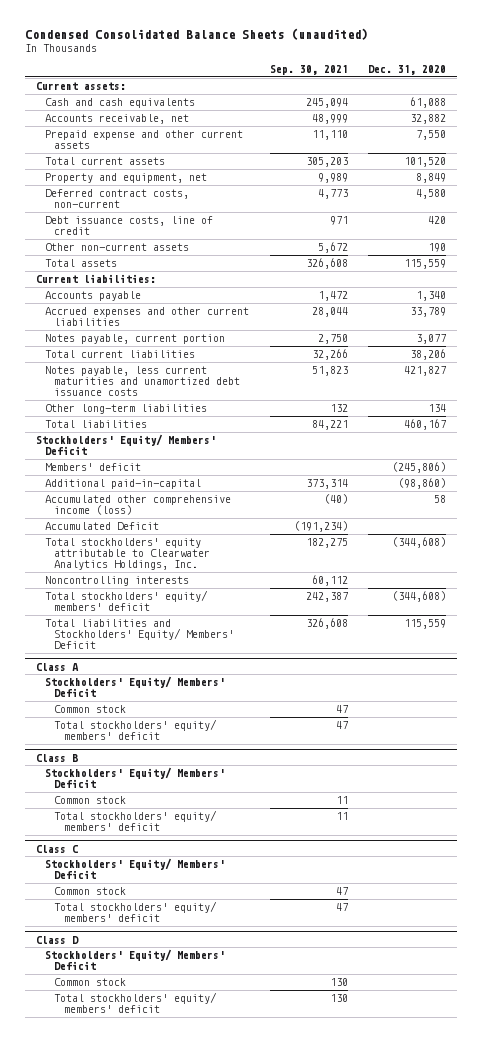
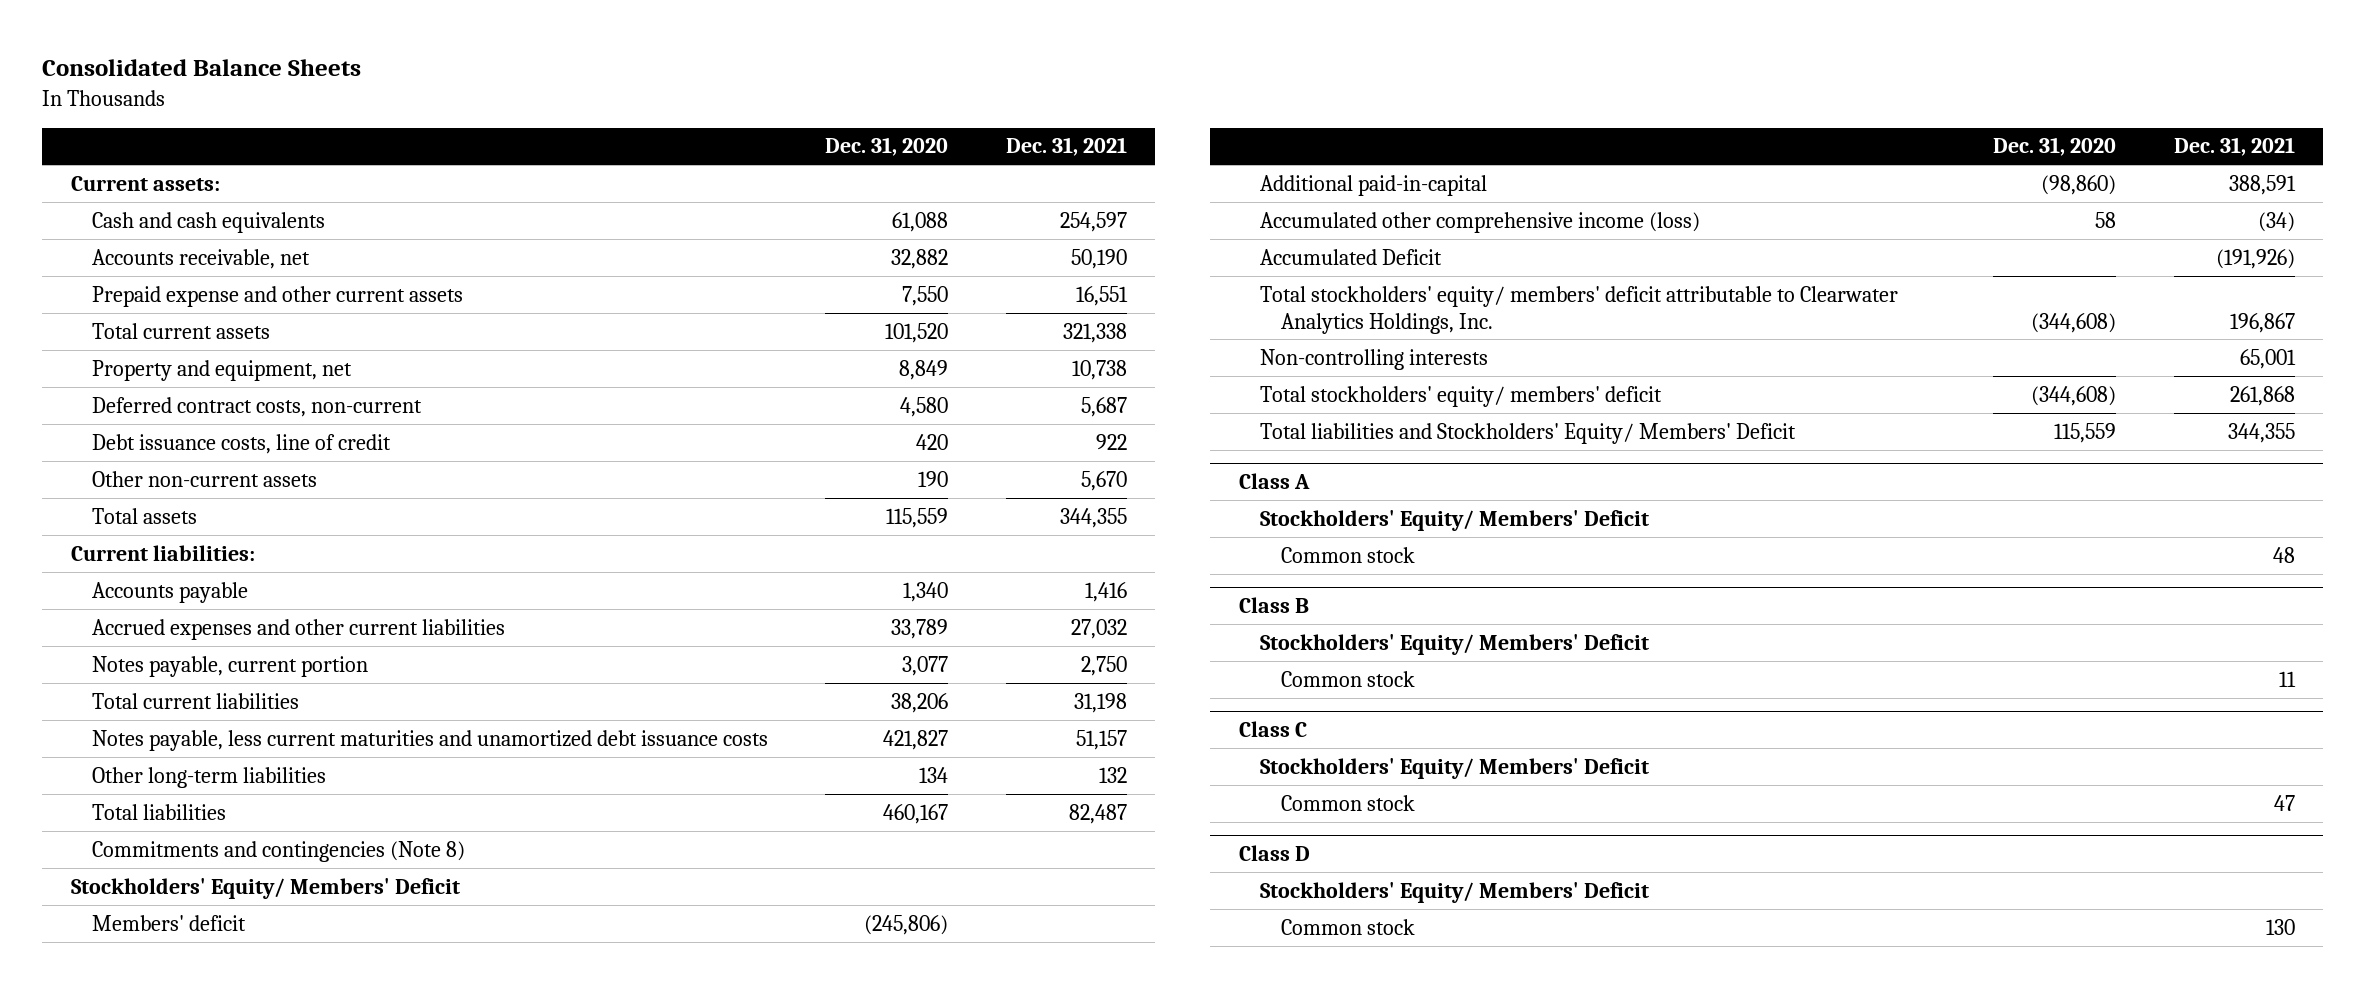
- Condensed Consolidated Balance Sheets (unaudited)
+ Consolidated Balance Sheets
- | Sep. 30, 2021 | Dec. 31, 2020
+ | Dec. 31, 2020 | Dec. 31, 2021
+ Commitments and contingencies (Note 8)
- Total stockholders' equity attributable to Clearwater Analytics Holdings, Inc. | 182,275 | (344,608)
- Noncontrolling interests | 60,112 |
+ Total stockholders' equity/ members' deficit attributable to Clearwater Analytics Holdings, Inc. | (344,608) | 196,867
+ Non-controlling interests | | 65,001
@ Class A
- Total stockholders' equity/ members' deficit | 47 |
@ Class B
- Total stockholders' equity/ members' deficit | 11 |
@ Class C
- Total stockholders' equity/ members' deficit | 47 |
@ Class D
- Total stockholders' equity/ members' deficit | 130 |

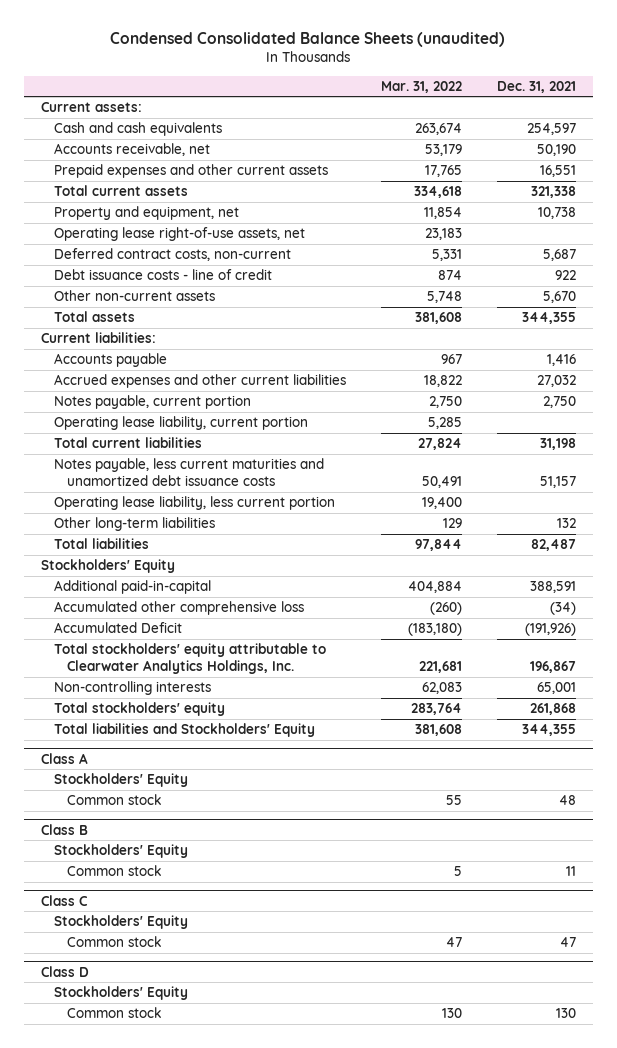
- Consolidated Balance Sheets
+ Condensed Consolidated Balance Sheets (unaudited)
- | Dec. 31, 2020 | Dec. 31, 2021
+ | Mar. 31, 2022 | Dec. 31, 2021
- Prepaid expense and other current assets | 7,550 | 16,551
+ Prepaid expenses and other current assets | 17,765 | 16,551
+ Operating lease right-of-use assets, net | 23,183 |
- Debt issuance costs, line of credit | 420 | 922
+ Debt issuance costs - line of credit | 874 | 922
+ Operating lease liability, current portion | 5,285 |
+ Operating lease liability, less current portion | 19,400 |
- Commitments and contingencies (Note 8)
- Stockholders' Equity/ Members' Deficit
- Members' deficit | (245,806) |
+ Stockholders' Equity
- Accumulated other comprehensive income (loss) | 58 | (34)
+ Accumulated other comprehensive loss | (260) | (34)
- Total stockholders' equity/ members' deficit attributable to Clearwater Analytics Holdings, Inc. | (344,608) | 196,867
+ Total stockholders' equity attributable to Clearwater Analytics Holdings, Inc. | 221,681 | 196,867
- Total stockholders' equity/ members' deficit | (344,608) | 261,868
- Total liabilities and Stockholders' Equity/ Members' Deficit | 115,559 | 344,355
+ Total stockholders' equity | 283,764 | 261,868
+ Total liabilities and Stockholders' Equity | 381,608 | 344,355
@ Class A
- Stockholders' Equity/ Members' Deficit
+ Stockholders' Equity
@ Class B
- Stockholders' Equity/ Members' Deficit
+ Stockholders' Equity
@ Class C
- Stockholders' Equity/ Members' Deficit
+ Stockholders' Equity
@ Class D
- Stockholders' Equity/ Members' Deficit
+ Stockholders' Equity

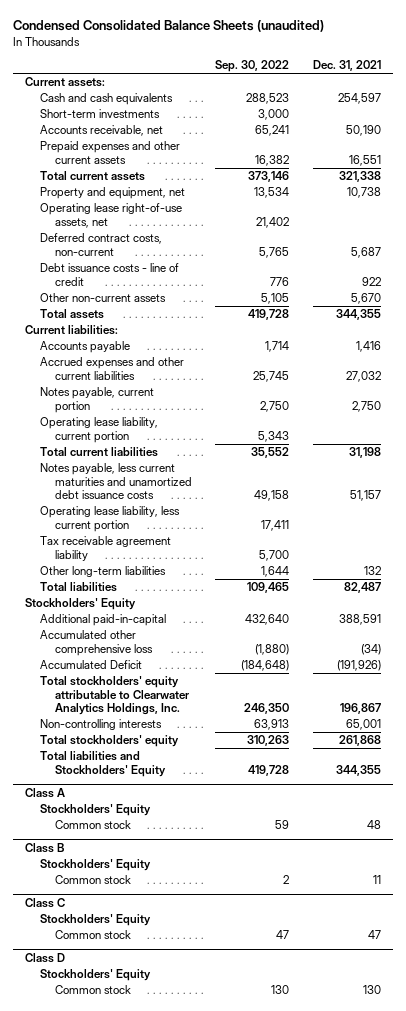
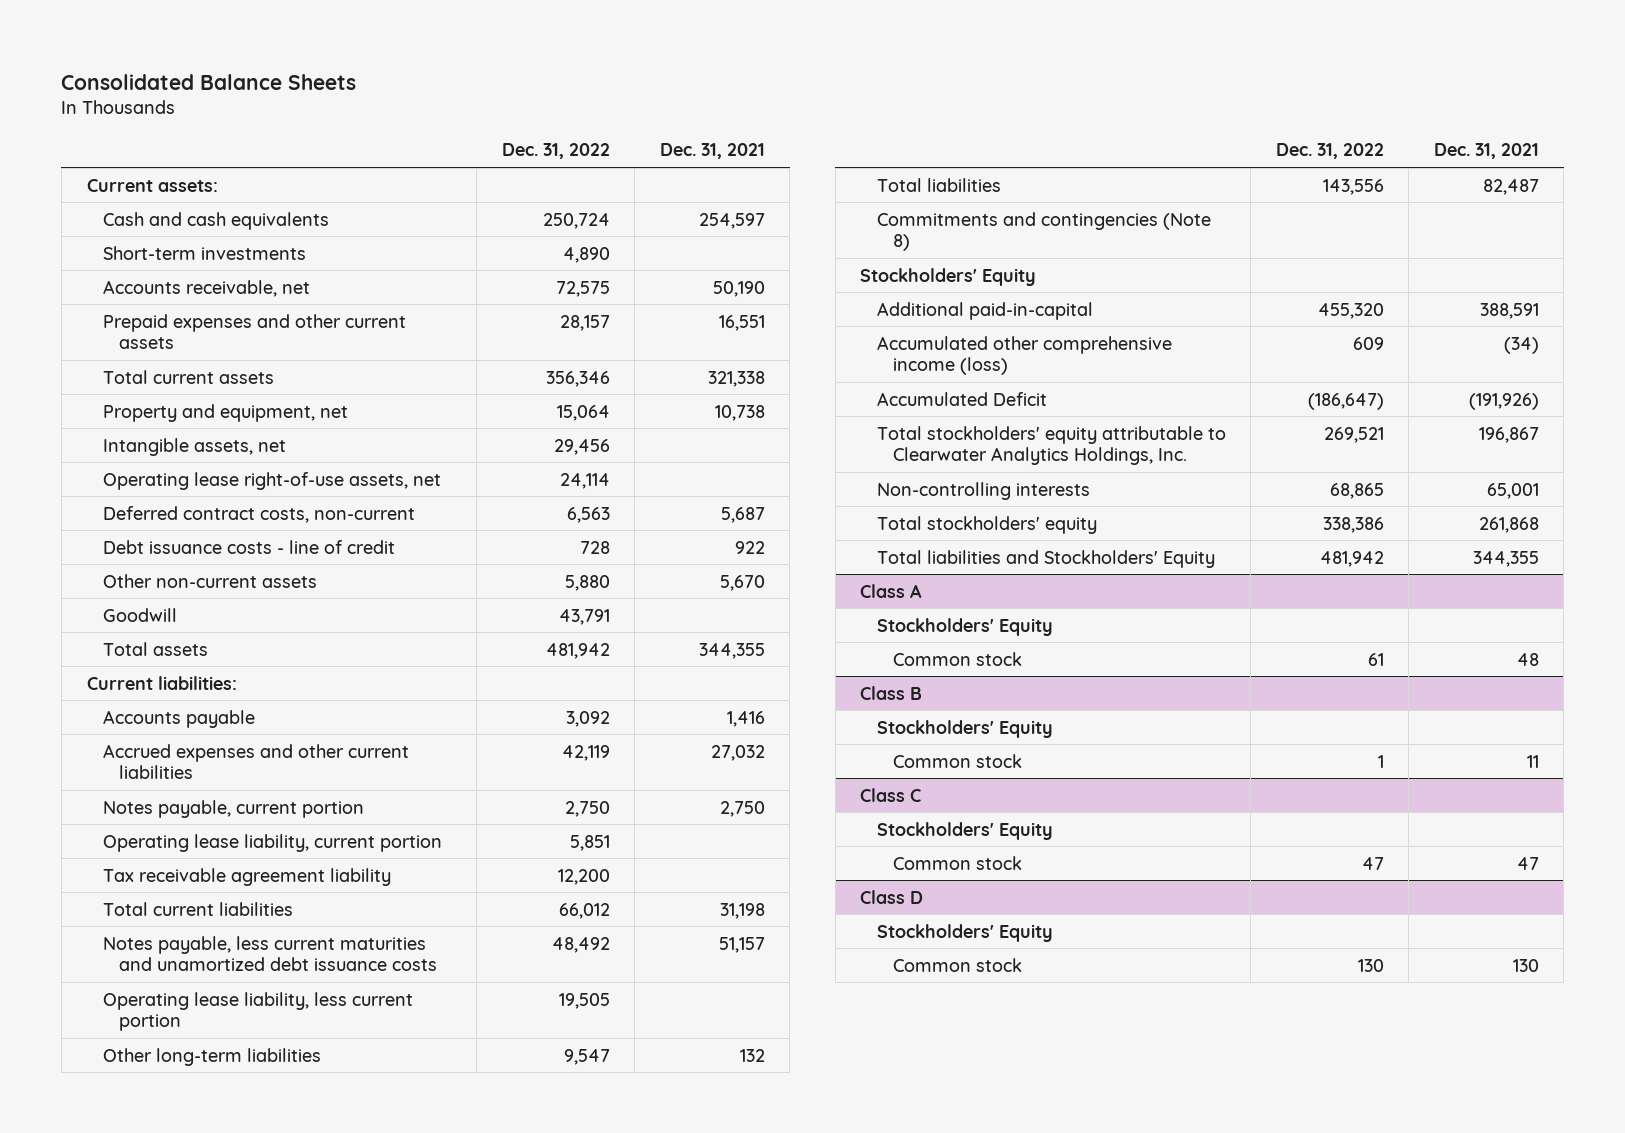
- Condensed Consolidated Balance Sheets (unaudited)
+ Consolidated Balance Sheets
- | Sep. 30, 2022 | Dec. 31, 2021
+ | Dec. 31, 2022 | Dec. 31, 2021
+ Intangible assets, net | 29,456 |
+ Goodwill | 43,791 |
moved up: Tax receivable agreement liability | 12,200 |
+ Commitments and contingencies (Note 8)
- Accumulated other comprehensive loss | (1,880) | (34)
+ Accumulated other comprehensive income (loss) | 609 | (34)

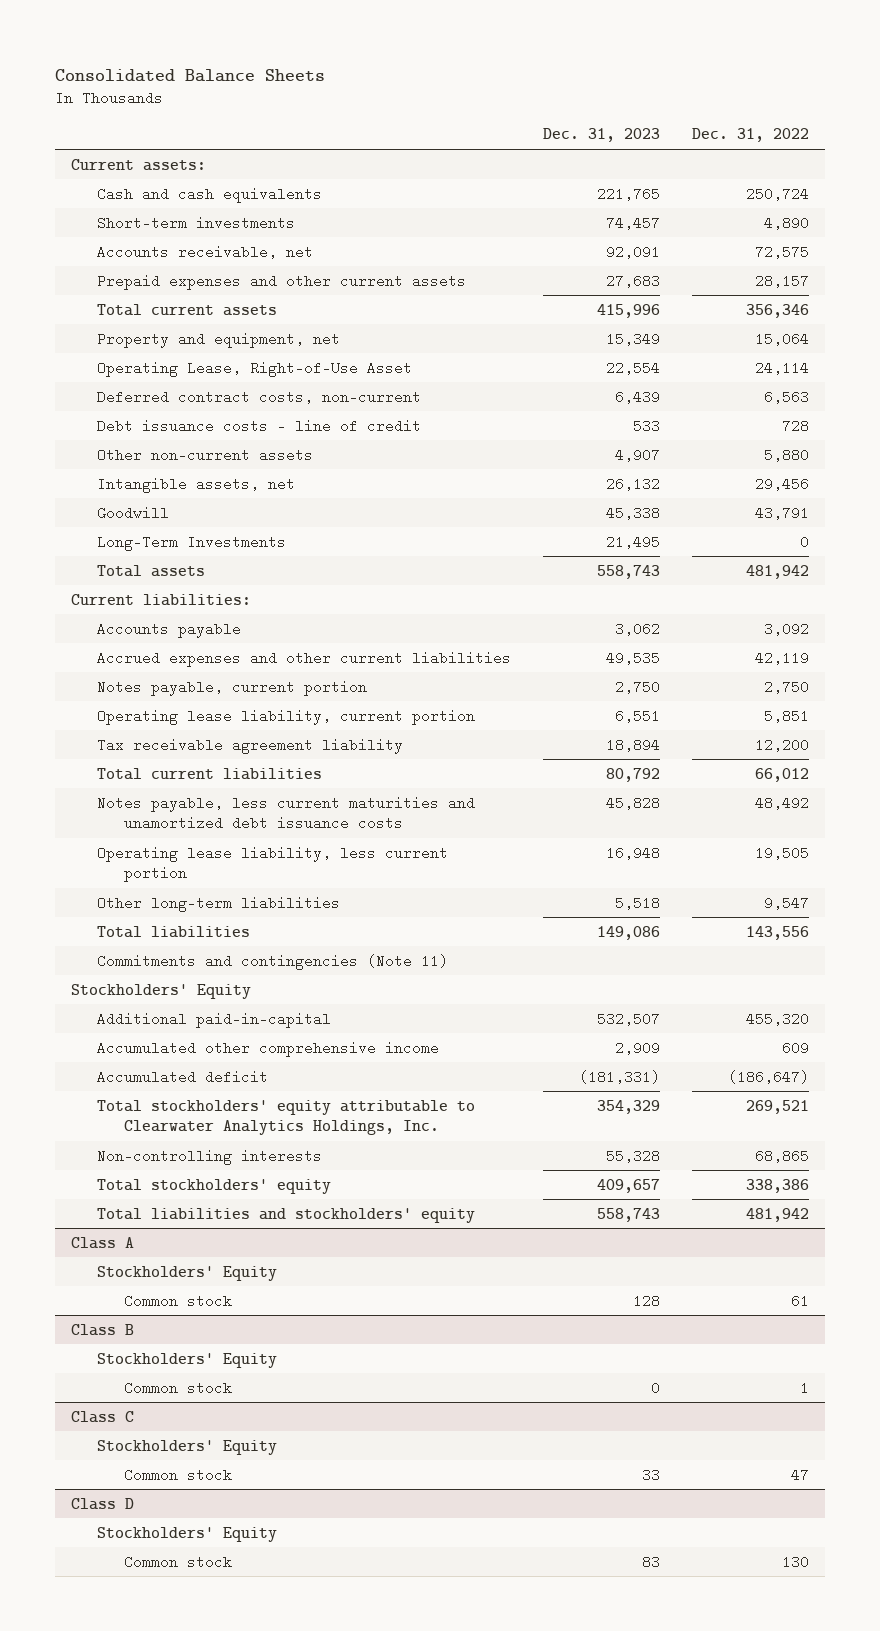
- | Dec. 31, 2022 | Dec. 31, 2021
+ | Dec. 31, 2023 | Dec. 31, 2022
- Operating lease right-of-use assets, net | 24,114 |
+ Operating Lease, Right-of-Use Asset | 22,554 | 24,114
moved down: Intangible assets, net | 26,132 | 29,456
+ Long-Term Investments | 21,495 | 0
- Commitments and contingencies (Note 8)
+ Commitments and contingencies (Note 11)
- Accumulated other comprehensive income (loss) | 609 | (34)
- Accumulated Deficit | (186,647) | (191,926)
+ Accumulated other comprehensive income | 2,909 | 609
+ Accumulated deficit | (181,331) | (186,647)
- Total liabilities and Stockholders' Equity | 481,942 | 344,355
+ Total liabilities and stockholders' equity | 558,743 | 481,942

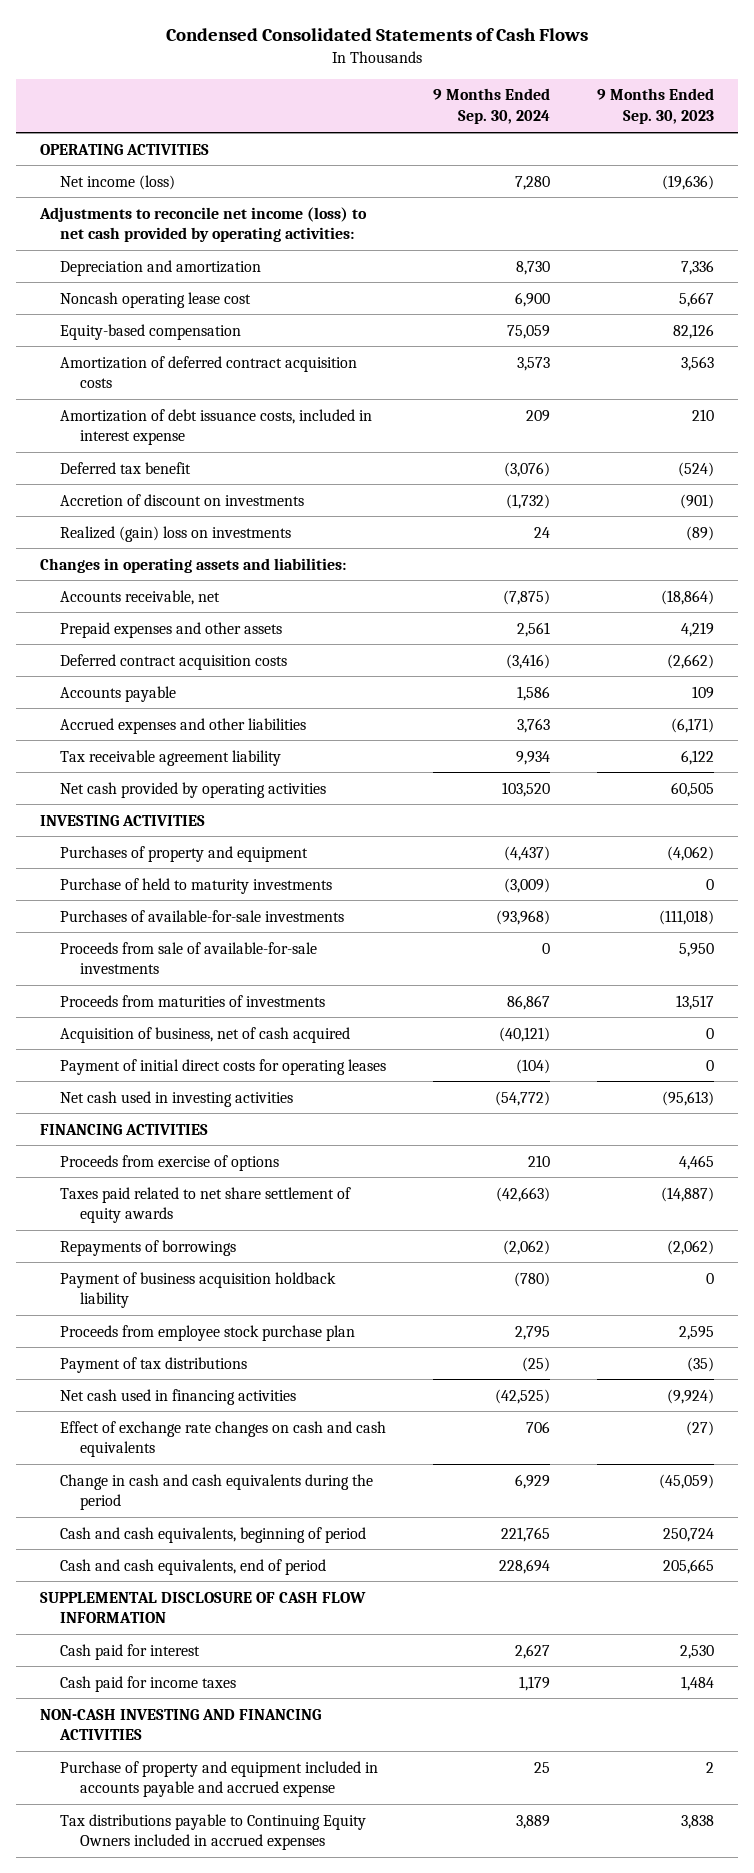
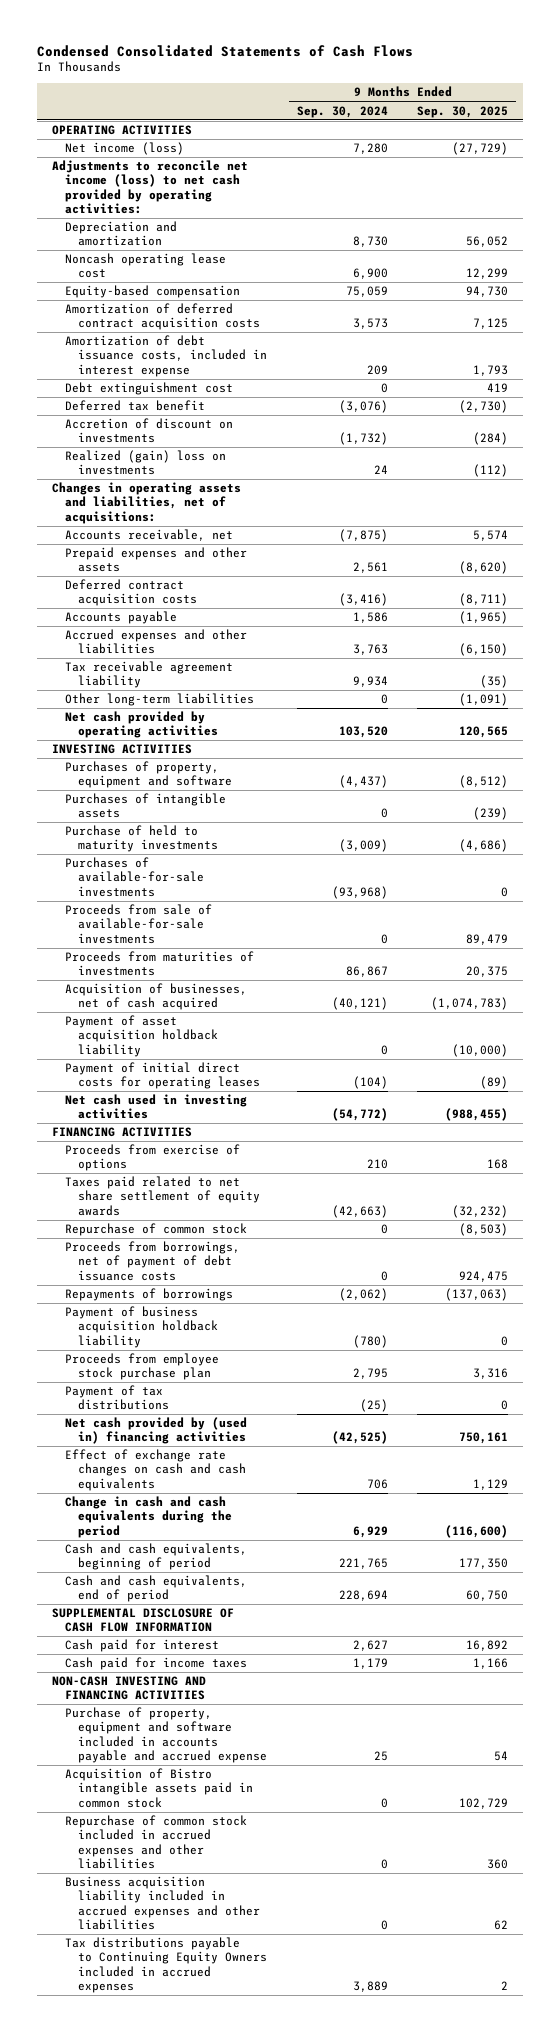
- | 9 Months Ended Sep. 30, 2024 | 9 Months Ended Sep. 30, 2023
+ | 9 Months Ended Sep. 30, 2024 | 9 Months Ended Sep. 30, 2025
+ Debt extinguishment cost | 0 | 419
- Changes in operating assets and liabilities:
+ Changes in operating assets and liabilities, net of acquisitions:
+ Other long-term liabilities | 0 | (1,091)
- Purchases of property and equipment | (4,437) | (4,062)
+ Purchases of property, equipment and software | (4,437) | (8,512)
+ Purchases of intangible assets | 0 | (239)
- Acquisition of business, net of cash acquired | (40,121) | 0
+ Acquisition of businesses, net of cash acquired | (40,121) | (1,074,783)
+ Payment of asset acquisition holdback liability | 0 | (10,000)
+ Repurchase of common stock | 0 | (8,503)
+ Proceeds from borrowings, net of payment of debt issuance costs | 0 | 924,475
- Net cash used in financing activities | (42,525) | (9,924)
+ Net cash provided by (used in) financing activities | (42,525) | 750,161
- Purchase of property and equipment included in accounts payable and accrued expense | 25 | 2
+ Purchase of property, equipment and software included in accounts payable and accrued expense | 25 | 54
+ Acquisition of Bistro intangible assets paid in common stock | 0 | 102,729
+ Repurchase of common stock included in accrued expenses and other liabilities | 0 | 360
+ Business acquisition liability included in accrued expenses and other liabilities | 0 | 62

